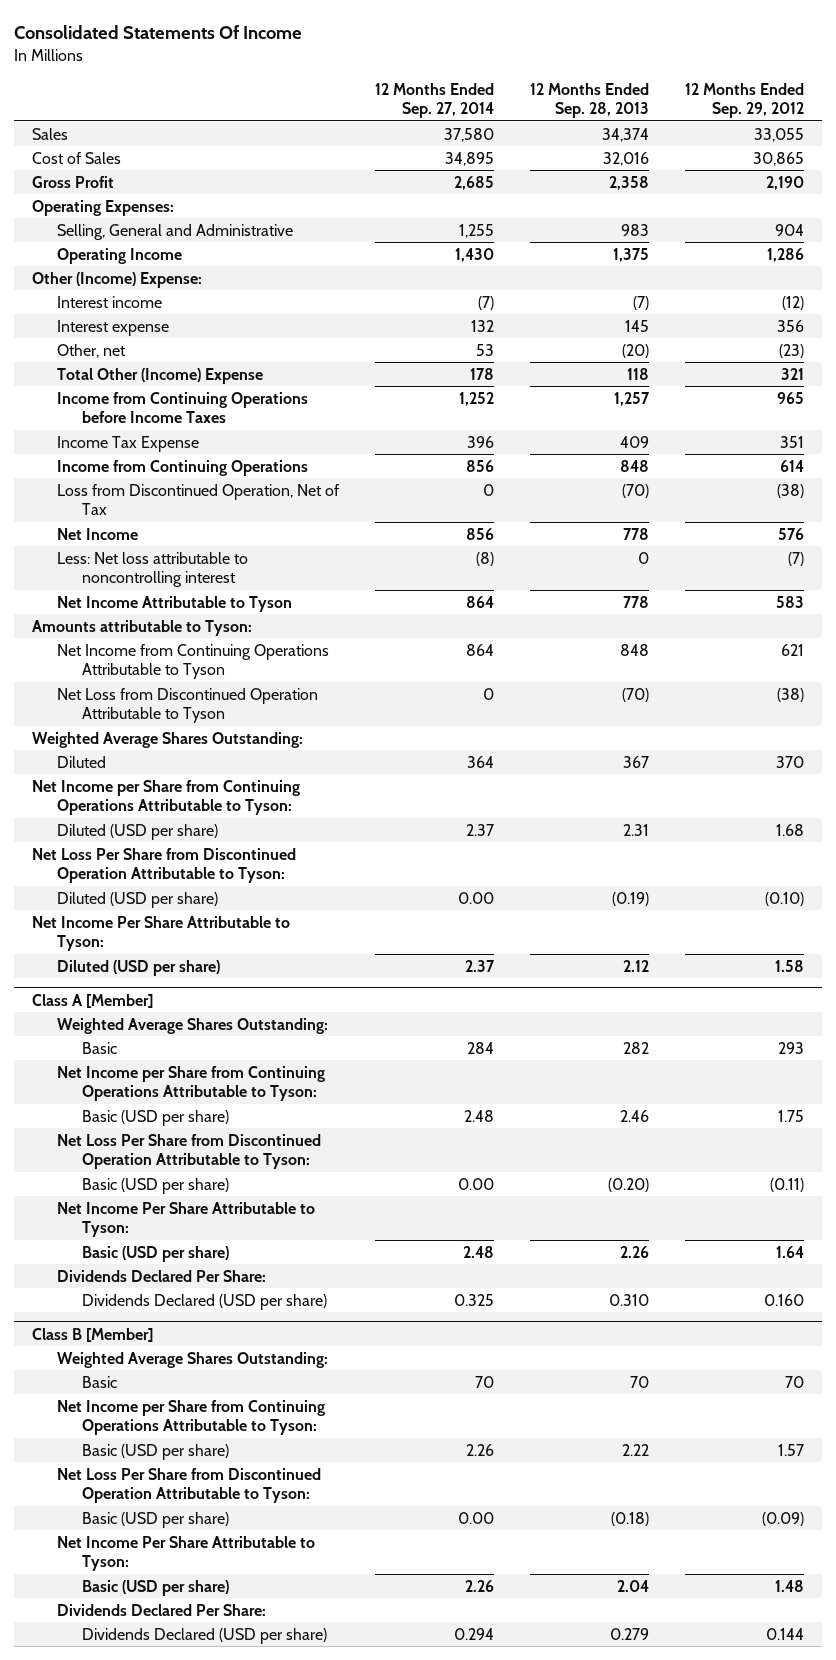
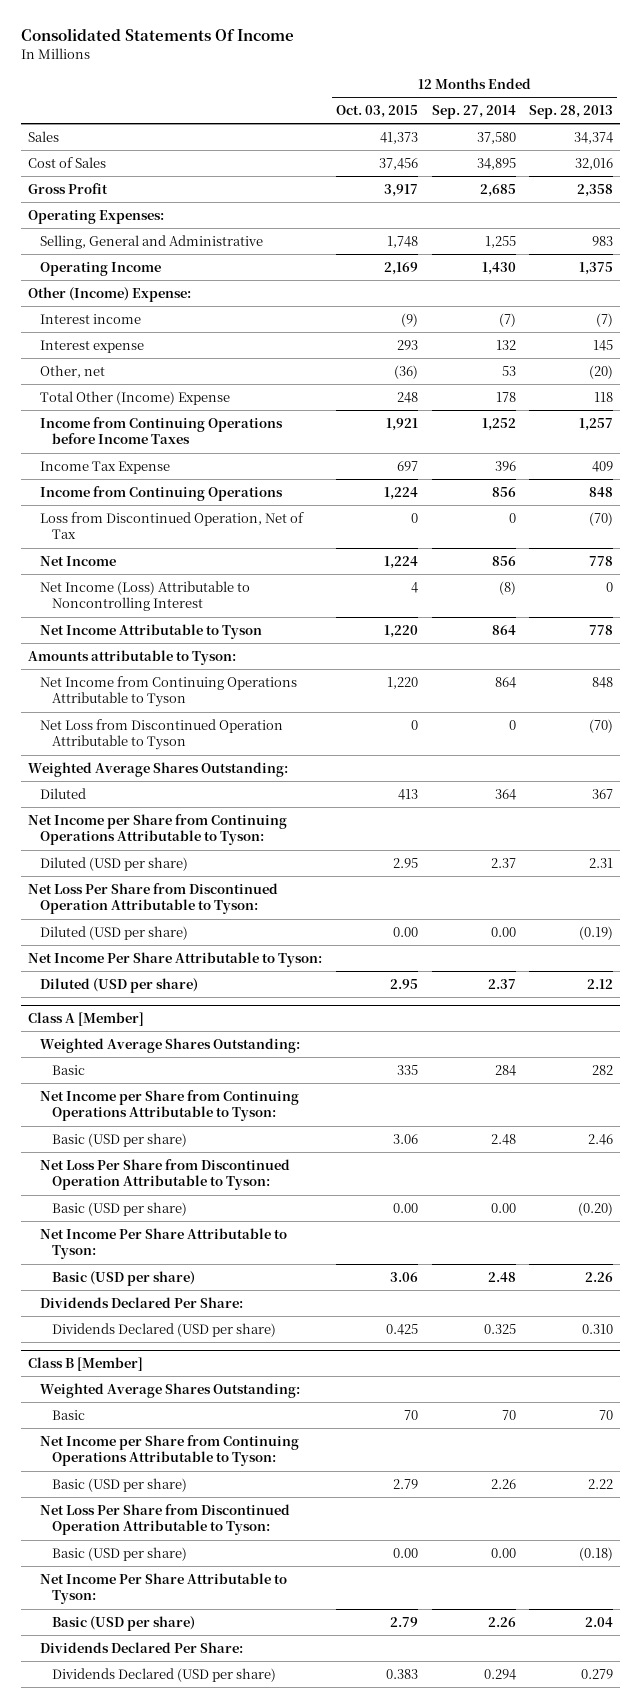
- | 12 Months Ended Sep. 27, 2014 | 12 Months Ended Sep. 28, 2013 | 12 Months Ended Sep. 29, 2012
+ | 12 Months Ended Oct. 03, 2015 | 12 Months Ended Sep. 27, 2014 | 12 Months Ended Sep. 28, 2013
- Less: Net loss attributable to noncontrolling interest | (8) | 0 | (7)
+ Net Income (Loss) Attributable to Noncontrolling Interest | 4 | (8) | 0

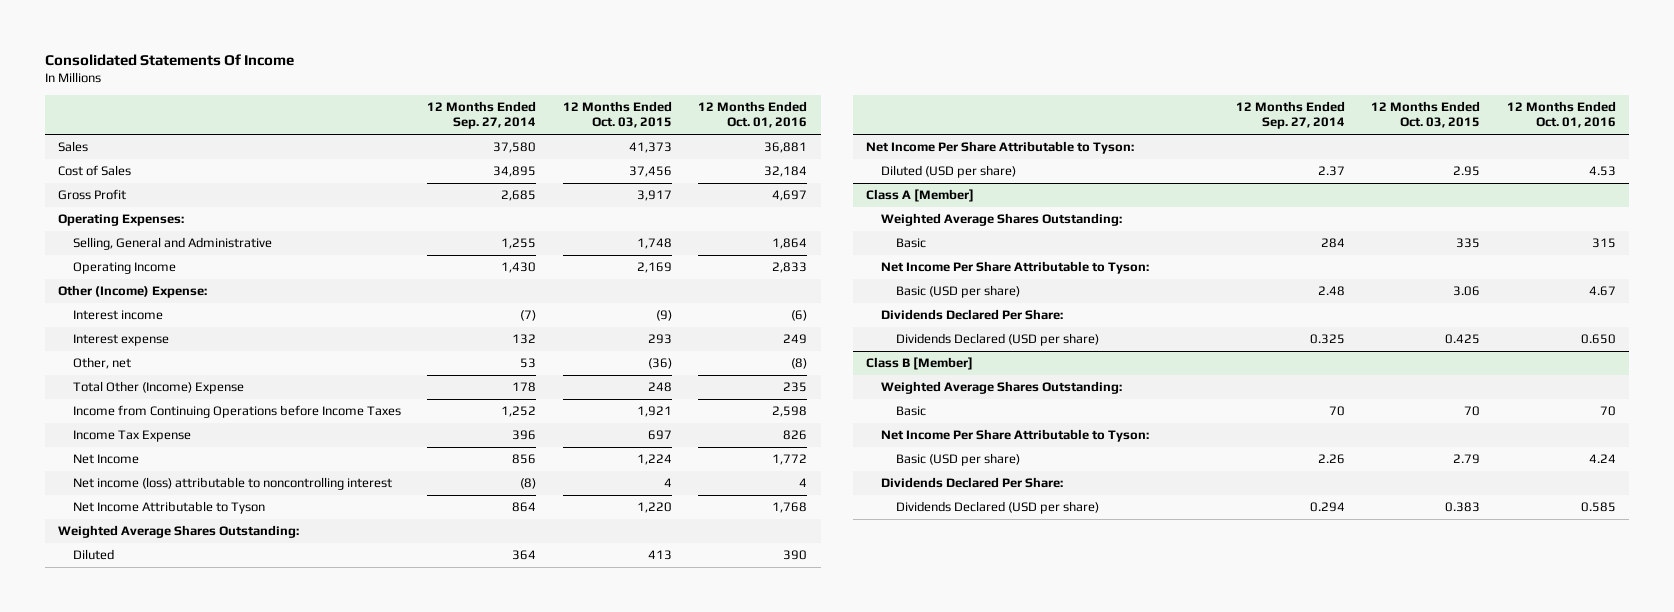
- | 12 Months Ended Oct. 03, 2015 | 12 Months Ended Sep. 27, 2014 | 12 Months Ended Sep. 28, 2013
+ | 12 Months Ended Sep. 27, 2014 | 12 Months Ended Oct. 03, 2015 | 12 Months Ended Oct. 01, 2016
- Income from Continuing Operations | 1,224 | 856 | 848
- Loss from Discontinued Operation, Net of Tax | 0 | 0 | (70)
- Net Income (Loss) Attributable to Noncontrolling Interest | 4 | (8) | 0
+ Net income (loss) attributable to noncontrolling interest | (8) | 4 | 4
- Amounts attributable to Tyson:
- Net Income from Continuing Operations Attributable to Tyson | 1,220 | 864 | 848
- Net Loss from Discontinued Operation Attributable to Tyson | 0 | 0 | (70)
- Net Income per Share from Continuing Operations Attributable to Tyson:
- Diluted (USD per share) | 2.95 | 2.37 | 2.31
- Net Loss Per Share from Discontinued Operation Attributable to Tyson:
- Diluted (USD per share) | 0.00 | 0.00 | (0.19)
@ Class A [Member]
- Net Income per Share from Continuing Operations Attributable to Tyson:
- Basic (USD per share) | 3.06 | 2.48 | 2.46
- Net Loss Per Share from Discontinued Operation Attributable to Tyson:
- Basic (USD per share) | 0.00 | 0.00 | (0.20)
@ Class B [Member]
- Net Income per Share from Continuing Operations Attributable to Tyson:
- Basic (USD per share) | 2.79 | 2.26 | 2.22
- Net Loss Per Share from Discontinued Operation Attributable to Tyson:
- Basic (USD per share) | 0.00 | 0.00 | (0.18)

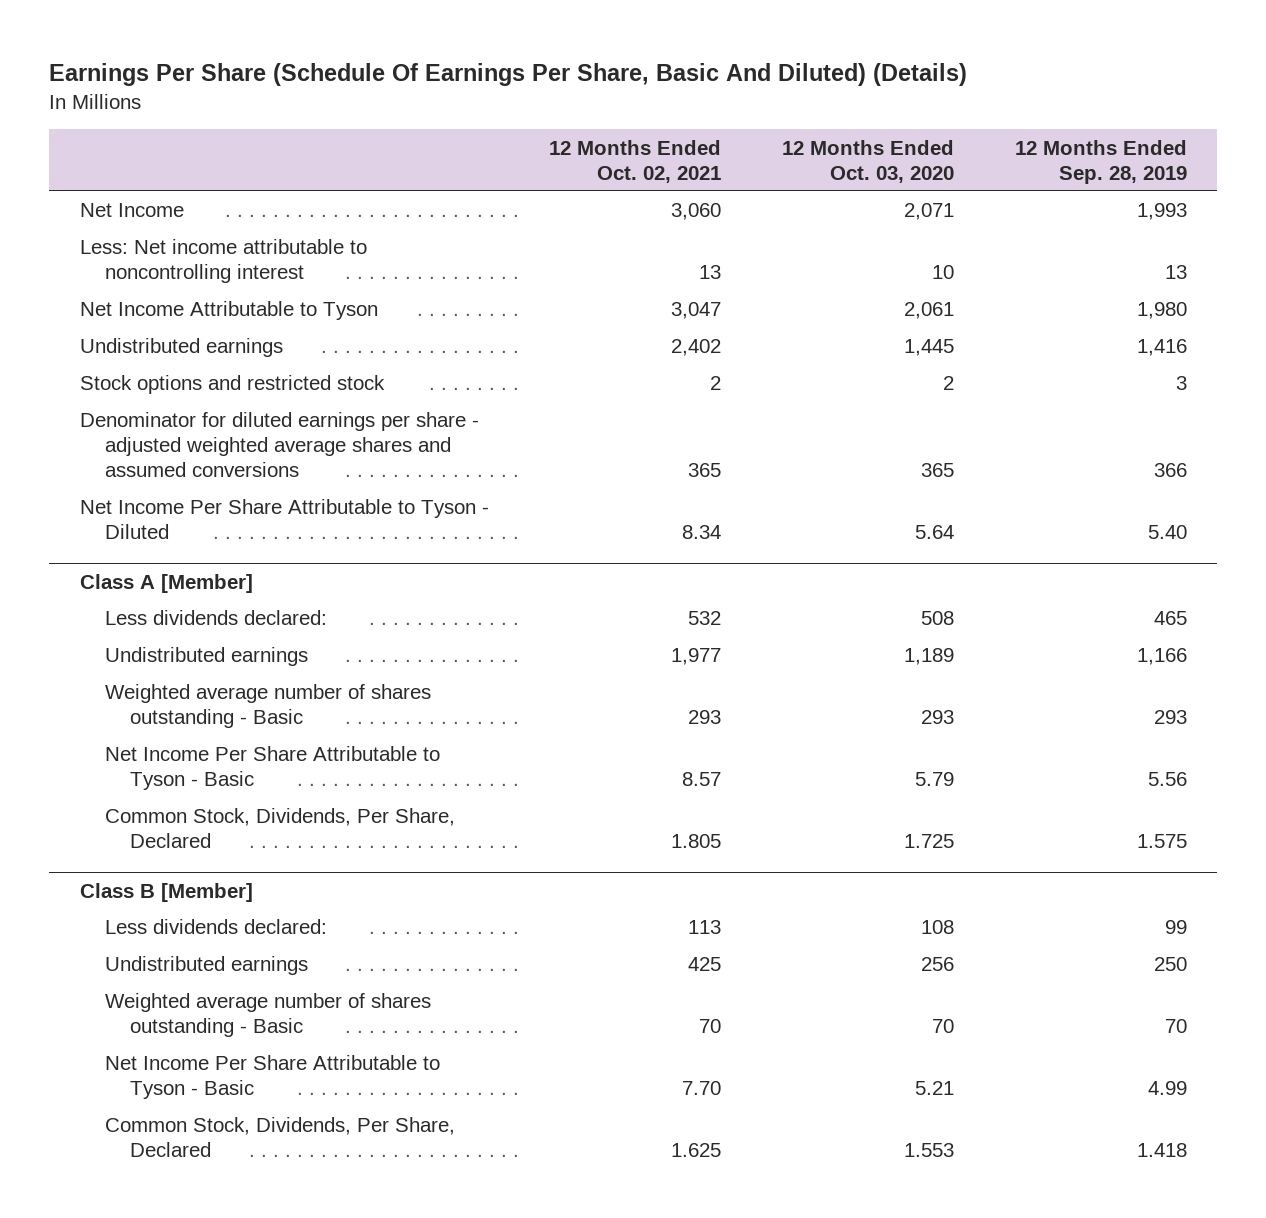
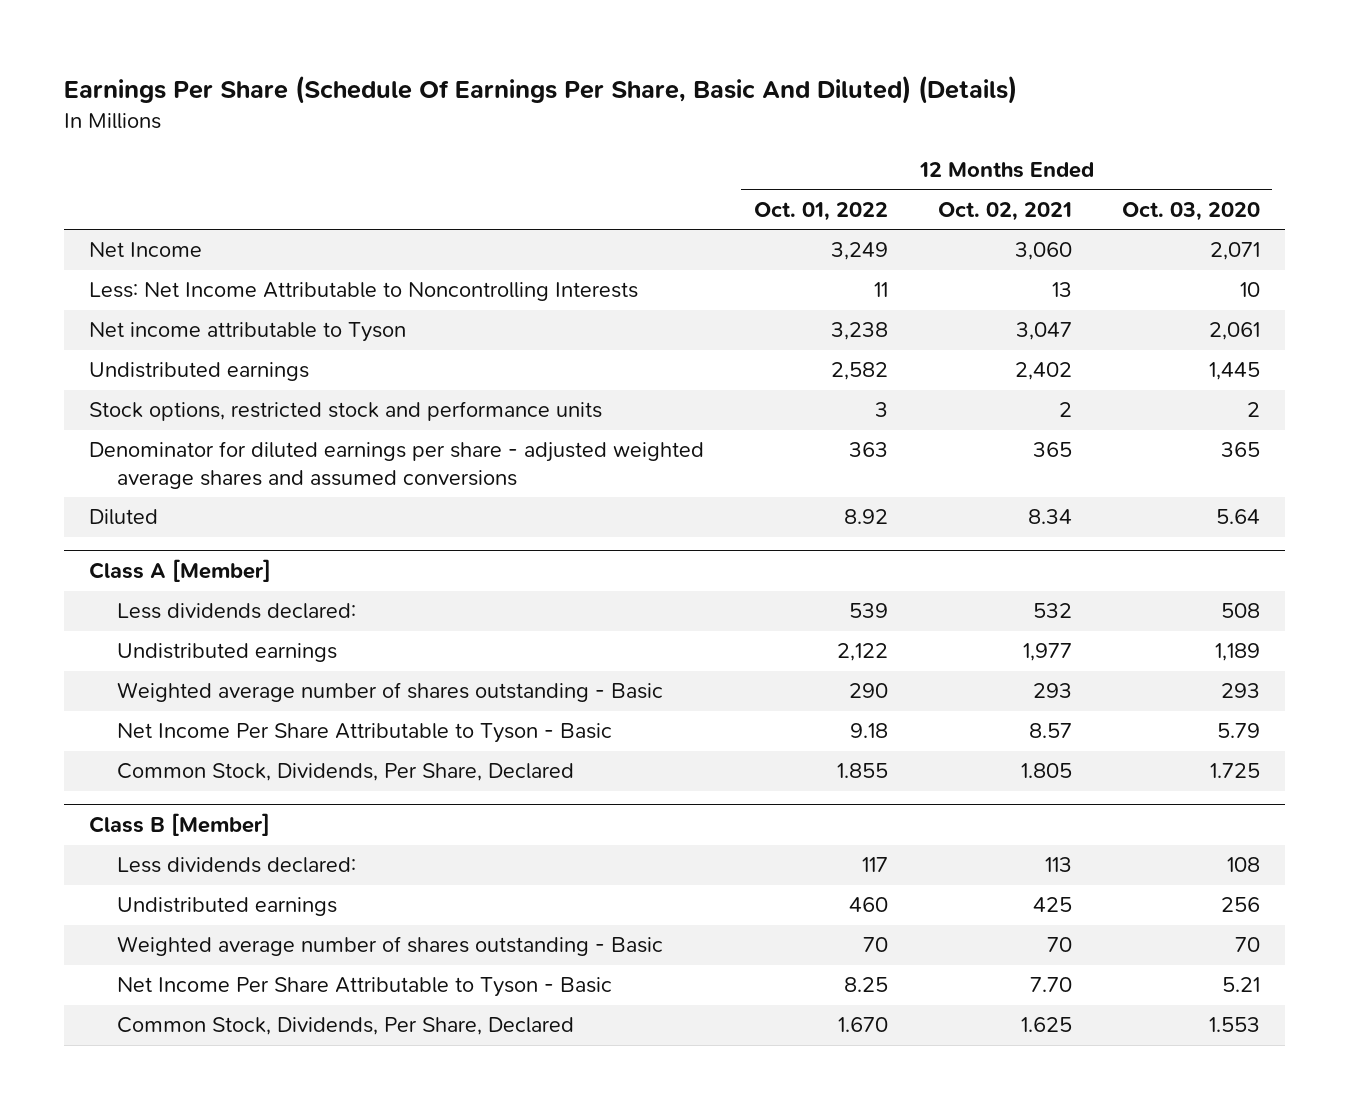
- | 12 Months Ended Oct. 02, 2021 | 12 Months Ended Oct. 03, 2020 | 12 Months Ended Sep. 28, 2019
+ | 12 Months Ended Oct. 01, 2022 | 12 Months Ended Oct. 02, 2021 | 12 Months Ended Oct. 03, 2020
- Less: Net income attributable to noncontrolling interest | 13 | 10 | 13
- Net Income Attributable to Tyson | 3,047 | 2,061 | 1,980
+ Less: Net Income Attributable to Noncontrolling Interests | 11 | 13 | 10
+ Net income attributable to Tyson | 3,238 | 3,047 | 2,061
- Stock options and restricted stock | 2 | 2 | 3
+ Stock options, restricted stock and performance units | 3 | 2 | 2
- Net Income Per Share Attributable to Tyson - Diluted | 8.34 | 5.64 | 5.40
+ Diluted | 8.92 | 8.34 | 5.64

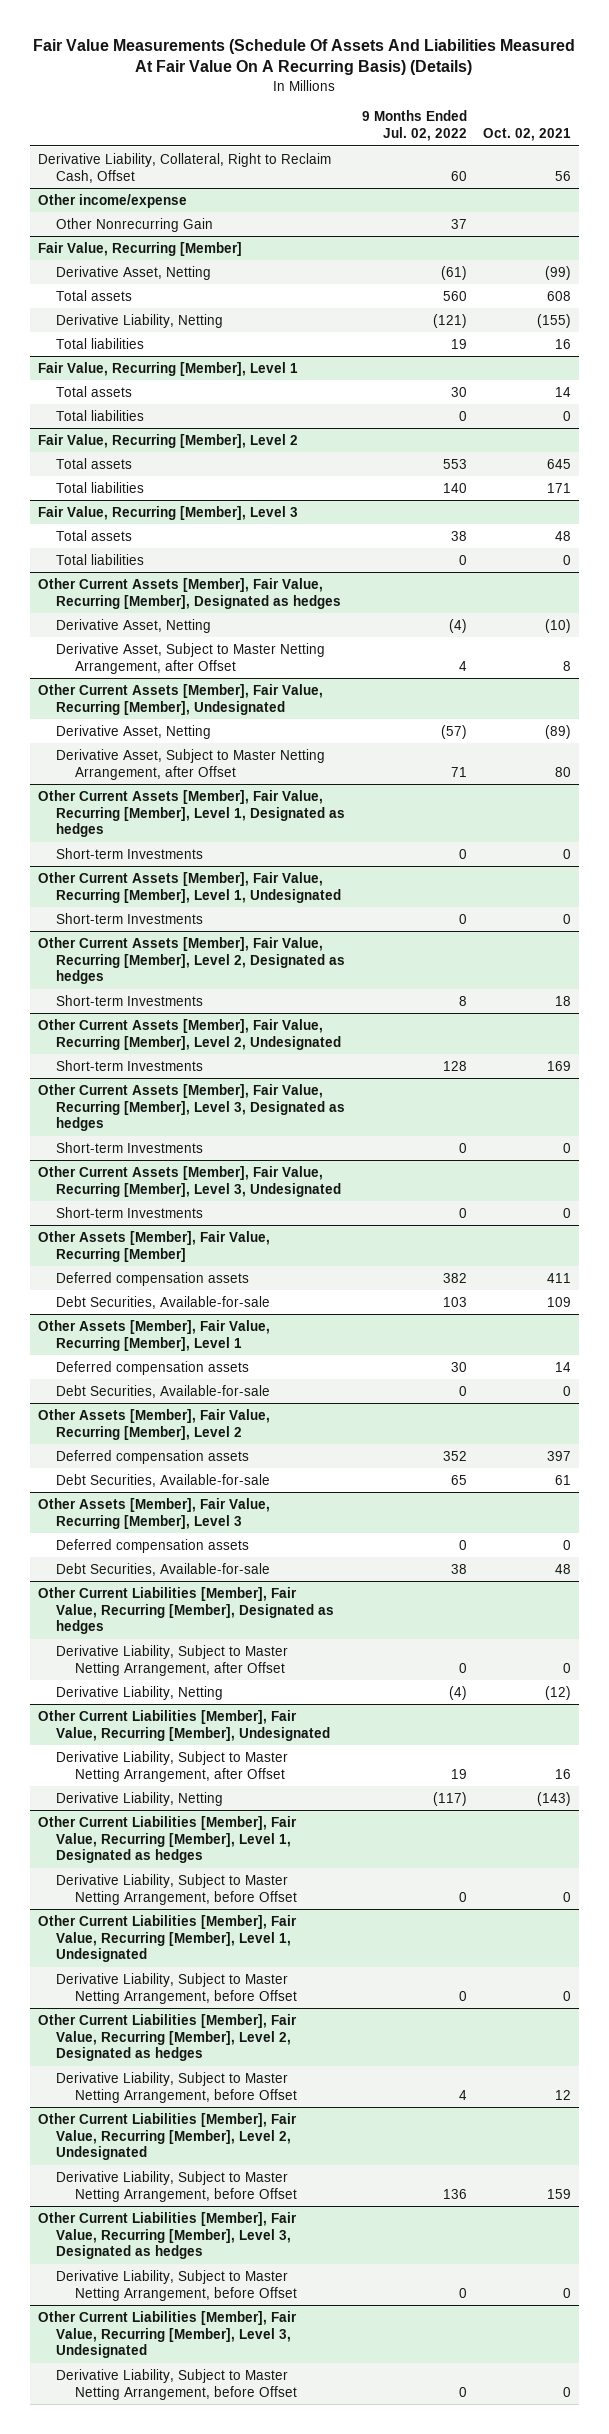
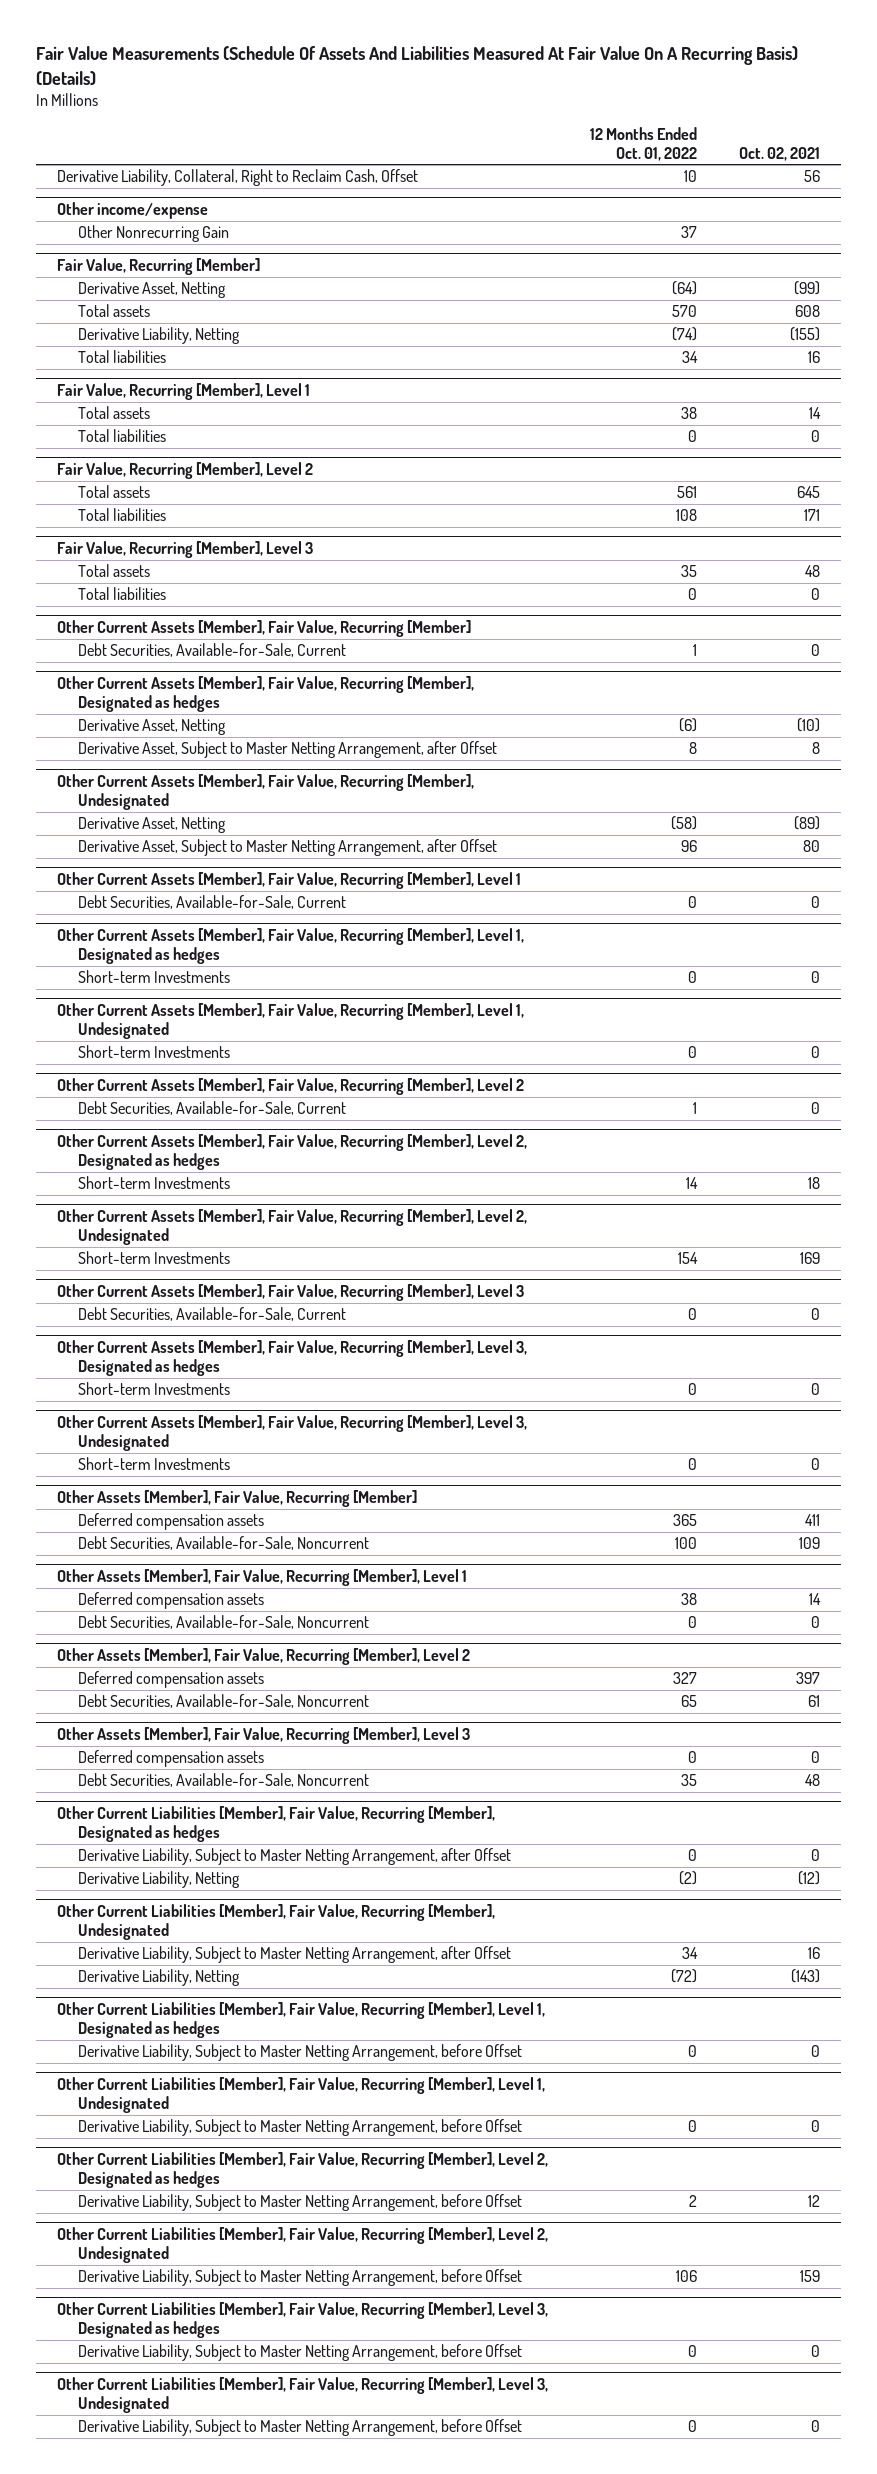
- | 9 Months Ended Jul. 02, 2022 | Oct. 02, 2021
+ | 12 Months Ended Oct. 01, 2022 | Oct. 02, 2021
+ Other Current Assets [Member], Fair Value, Recurring [Member]
+ Debt Securities, Available-for-Sale, Current | 1 | 0
+ Other Current Assets [Member], Fair Value, Recurring [Member], Level 1
+ Debt Securities, Available-for-Sale, Current | 0 | 0
+ Other Current Assets [Member], Fair Value, Recurring [Member], Level 2
+ Debt Securities, Available-for-Sale, Current | 1 | 0
+ Other Current Assets [Member], Fair Value, Recurring [Member], Level 3
+ Debt Securities, Available-for-Sale, Current | 0 | 0
@ Other Assets [Member], Fair Value, Recurring [Member]
- Debt Securities, Available-for-sale | 103 | 109
+ Debt Securities, Available-for-Sale, Noncurrent | 100 | 109
@ Other Assets [Member], Fair Value, Recurring [Member], Level 1
- Debt Securities, Available-for-sale | 0 | 0
+ Debt Securities, Available-for-Sale, Noncurrent | 0 | 0
@ Other Assets [Member], Fair Value, Recurring [Member], Level 2
- Debt Securities, Available-for-sale | 65 | 61
+ Debt Securities, Available-for-Sale, Noncurrent | 65 | 61
@ Other Assets [Member], Fair Value, Recurring [Member], Level 3
- Debt Securities, Available-for-sale | 38 | 48
+ Debt Securities, Available-for-Sale, Noncurrent | 35 | 48

